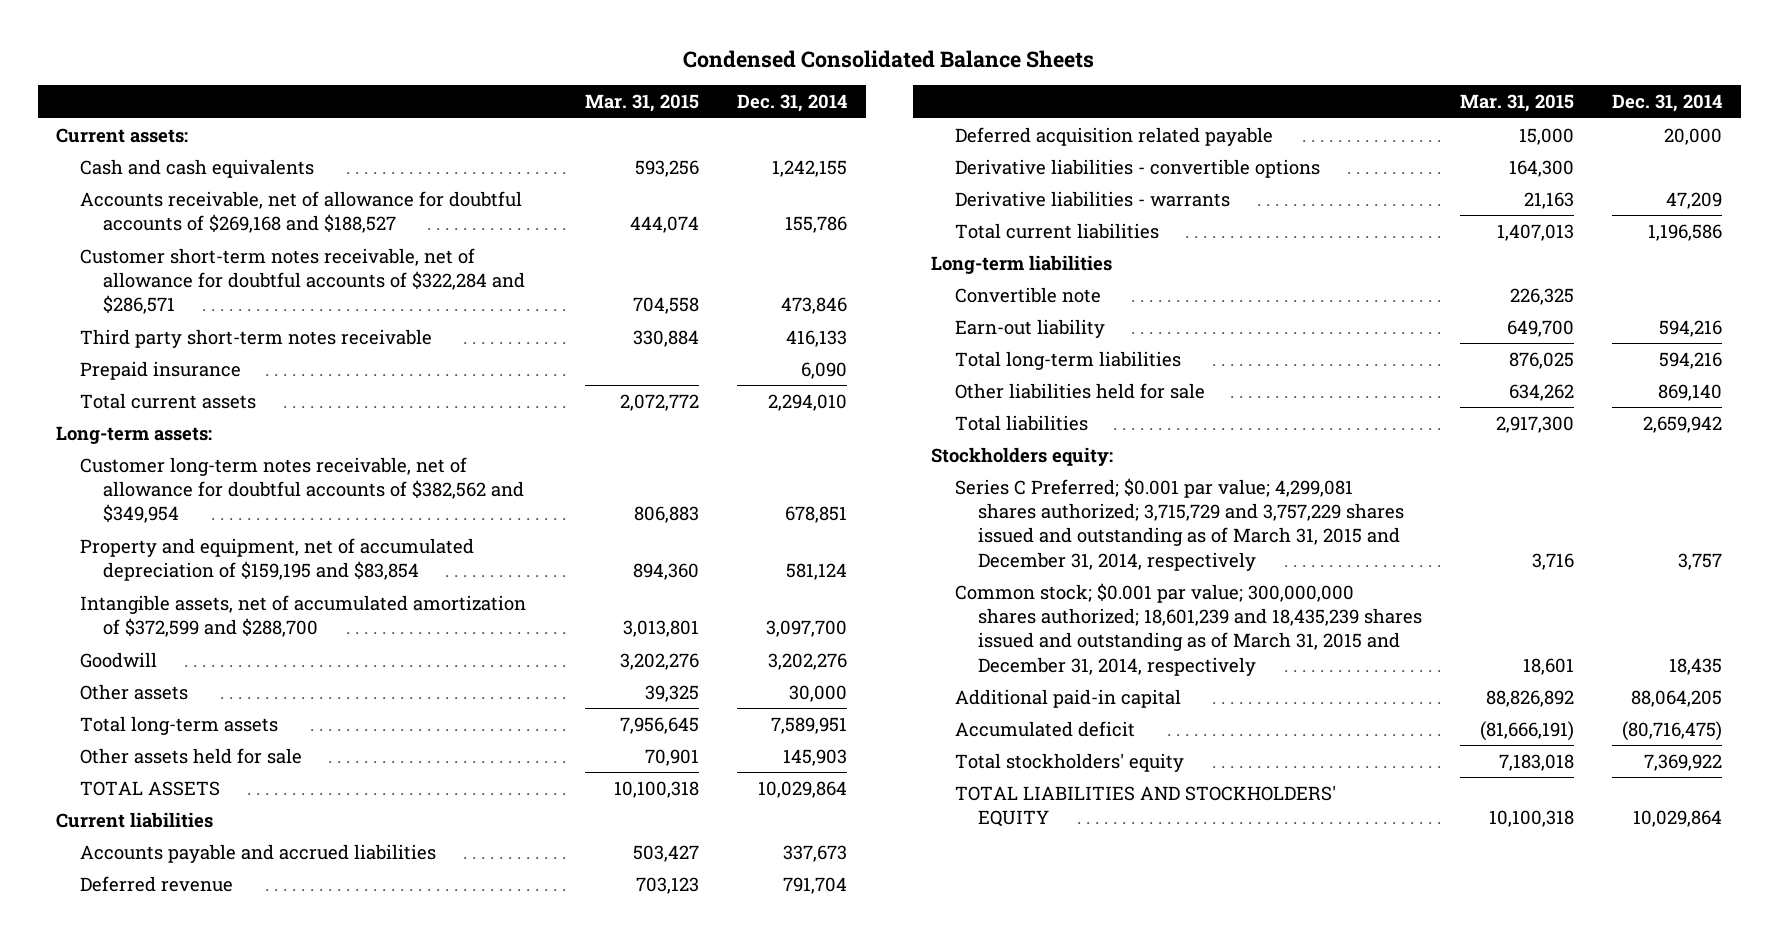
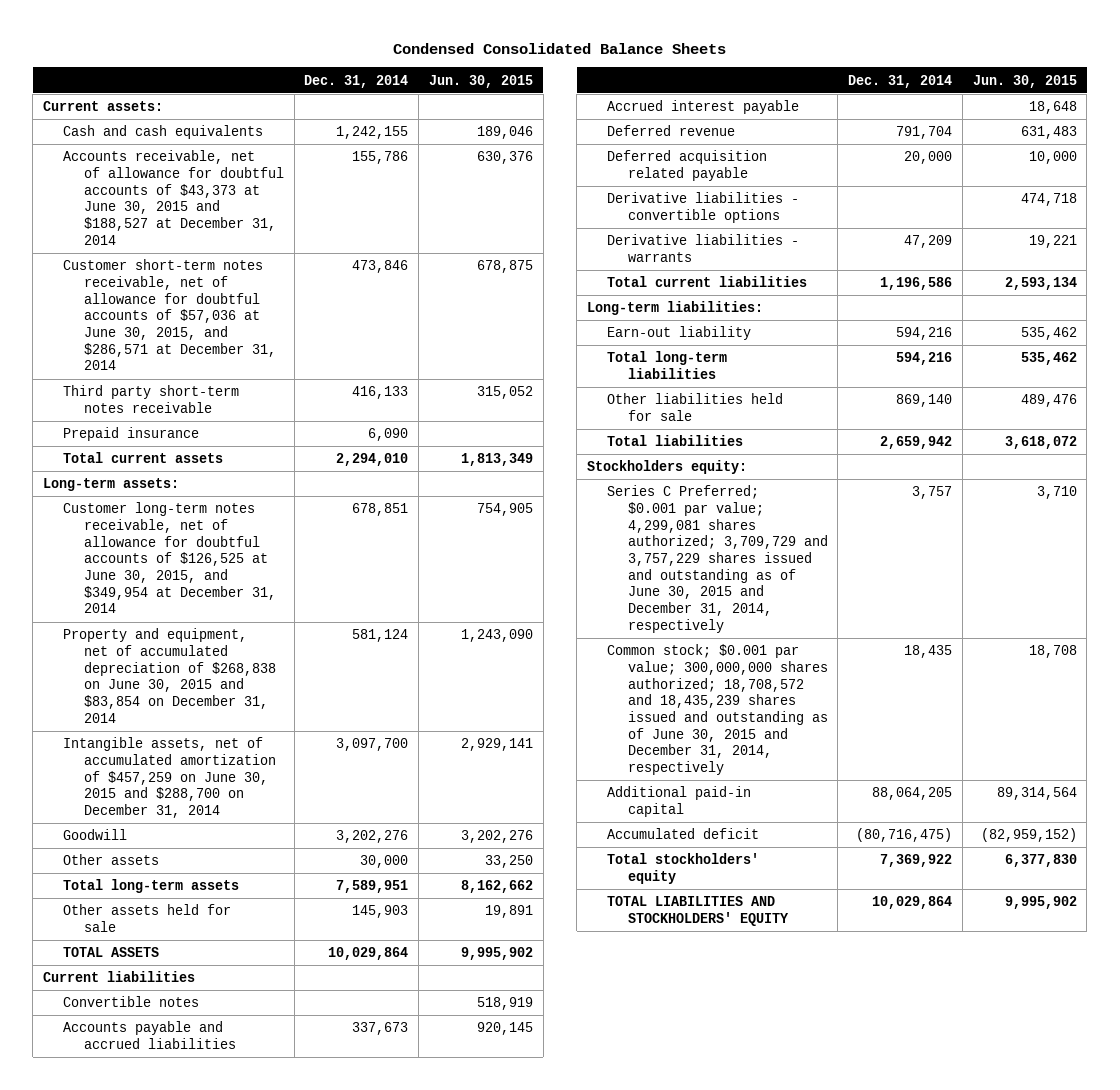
- | Mar. 31, 2015 | Dec. 31, 2014
+ | Dec. 31, 2014 | Jun. 30, 2015
- Accounts receivable, net of allowance for doubtful accounts of $269,168 and $188,527 | 444,074 | 155,786
- Customer short-term notes receivable, net of allowance for doubtful accounts of $322,284 and $286,571 | 704,558 | 473,846
+ Accounts receivable, net of allowance for doubtful accounts of $43,373 at June 30, 2015 and $188,527 at December 31, 2014 | 155,786 | 630,376
+ Customer short-term notes receivable, net of allowance for doubtful accounts of $57,036 at June 30, 2015, and $286,571 at December 31, 2014 | 473,846 | 678,875
- Customer long-term notes receivable, net of allowance for doubtful accounts of $382,562 and $349,954 | 806,883 | 678,851
- Property and equipment, net of accumulated depreciation of $159,195 and $83,854 | 894,360 | 581,124
- Intangible assets, net of accumulated amortization of $372,599 and $288,700 | 3,013,801 | 3,097,700
+ Customer long-term notes receivable, net of allowance for doubtful accounts of $126,525 at June 30, 2015, and $349,954 at December 31, 2014 | 678,851 | 754,905
+ Property and equipment, net of accumulated depreciation of $268,838 on June 30, 2015 and $83,854 on December 31, 2014 | 581,124 | 1,243,090
+ Intangible assets, net of accumulated amortization of $457,259 on June 30, 2015 and $288,700 on December 31, 2014 | 3,097,700 | 2,929,141
+ Convertible notes | | 518,919
+ Accrued interest payable | | 18,648
- Long-term liabilities
- Convertible note | 226,325 |
+ Long-term liabilities:
- Series C Preferred; $0.001 par value; 4,299,081 shares authorized; 3,715,729 and 3,757,229 shares issued and outstanding as of March 31, 2015 and December 31, 2014, respectively | 3,716 | 3,757
- Common stock; $0.001 par value; 300,000,000 shares authorized; 18,601,239 and 18,435,239 shares issued and outstanding as of March 31, 2015 and December 31, 2014, respectively | 18,601 | 18,435
+ Series C Preferred; $0.001 par value; 4,299,081 shares authorized; 3,709,729 and 3,757,229 shares issued and outstanding as of June 30, 2015 and December 31, 2014, respectively | 3,757 | 3,710
+ Common stock; $0.001 par value; 300,000,000 shares authorized; 18,708,572 and 18,435,239 shares issued and outstanding as of June 30, 2015 and December 31, 2014, respectively | 18,435 | 18,708

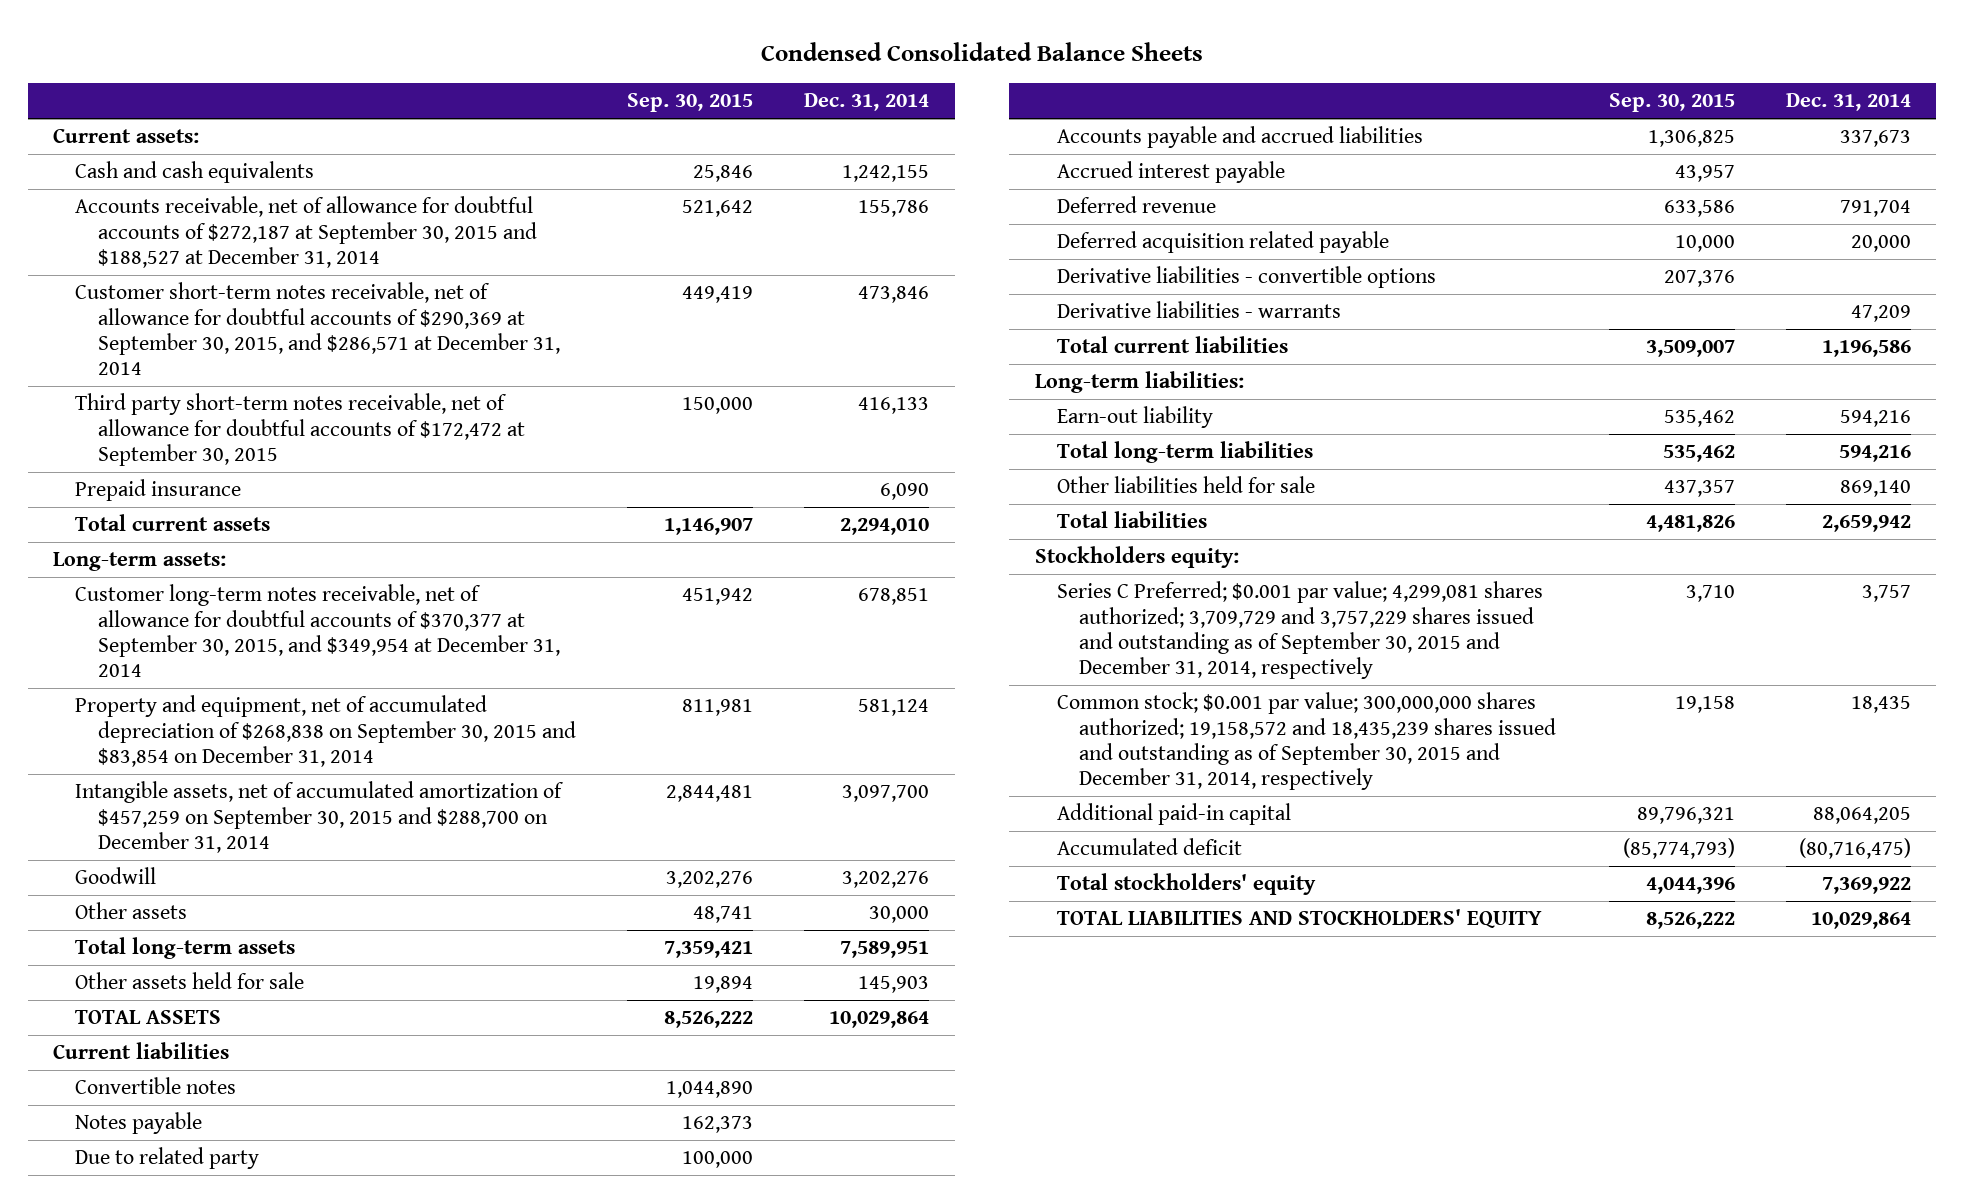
- | Dec. 31, 2014 | Jun. 30, 2015
+ | Sep. 30, 2015 | Dec. 31, 2014
- Accounts receivable, net of allowance for doubtful accounts of $43,373 at June 30, 2015 and $188,527 at December 31, 2014 | 155,786 | 630,376
- Customer short-term notes receivable, net of allowance for doubtful accounts of $57,036 at June 30, 2015, and $286,571 at December 31, 2014 | 473,846 | 678,875
- Third party short-term notes receivable | 416,133 | 315,052
+ Accounts receivable, net of allowance for doubtful accounts of $272,187 at September 30, 2015 and $188,527 at December 31, 2014 | 521,642 | 155,786
+ Customer short-term notes receivable, net of allowance for doubtful accounts of $290,369 at September 30, 2015, and $286,571 at December 31, 2014 | 449,419 | 473,846
+ Third party short-term notes receivable, net of allowance for doubtful accounts of $172,472 at September 30, 2015 | 150,000 | 416,133
- Customer long-term notes receivable, net of allowance for doubtful accounts of $126,525 at June 30, 2015, and $349,954 at December 31, 2014 | 678,851 | 754,905
- Property and equipment, net of accumulated depreciation of $268,838 on June 30, 2015 and $83,854 on December 31, 2014 | 581,124 | 1,243,090
- Intangible assets, net of accumulated amortization of $457,259 on June 30, 2015 and $288,700 on December 31, 2014 | 3,097,700 | 2,929,141
+ Customer long-term notes receivable, net of allowance for doubtful accounts of $370,377 at September 30, 2015, and $349,954 at December 31, 2014 | 451,942 | 678,851
+ Property and equipment, net of accumulated depreciation of $268,838 on September 30, 2015 and $83,854 on December 31, 2014 | 811,981 | 581,124
+ Intangible assets, net of accumulated amortization of $457,259 on September 30, 2015 and $288,700 on December 31, 2014 | 2,844,481 | 3,097,700
+ Notes payable | 162,373 |
+ Due to related party | 100,000 |
- Series C Preferred; $0.001 par value; 4,299,081 shares authorized; 3,709,729 and 3,757,229 shares issued and outstanding as of June 30, 2015 and December 31, 2014, respectively | 3,757 | 3,710
- Common stock; $0.001 par value; 300,000,000 shares authorized; 18,708,572 and 18,435,239 shares issued and outstanding as of June 30, 2015 and December 31, 2014, respectively | 18,435 | 18,708
+ Series C Preferred; $0.001 par value; 4,299,081 shares authorized; 3,709,729 and 3,757,229 shares issued and outstanding as of September 30, 2015 and December 31, 2014, respectively | 3,710 | 3,757
+ Common stock; $0.001 par value; 300,000,000 shares authorized; 19,158,572 and 18,435,239 shares issued and outstanding as of September 30, 2015 and December 31, 2014, respectively | 19,158 | 18,435

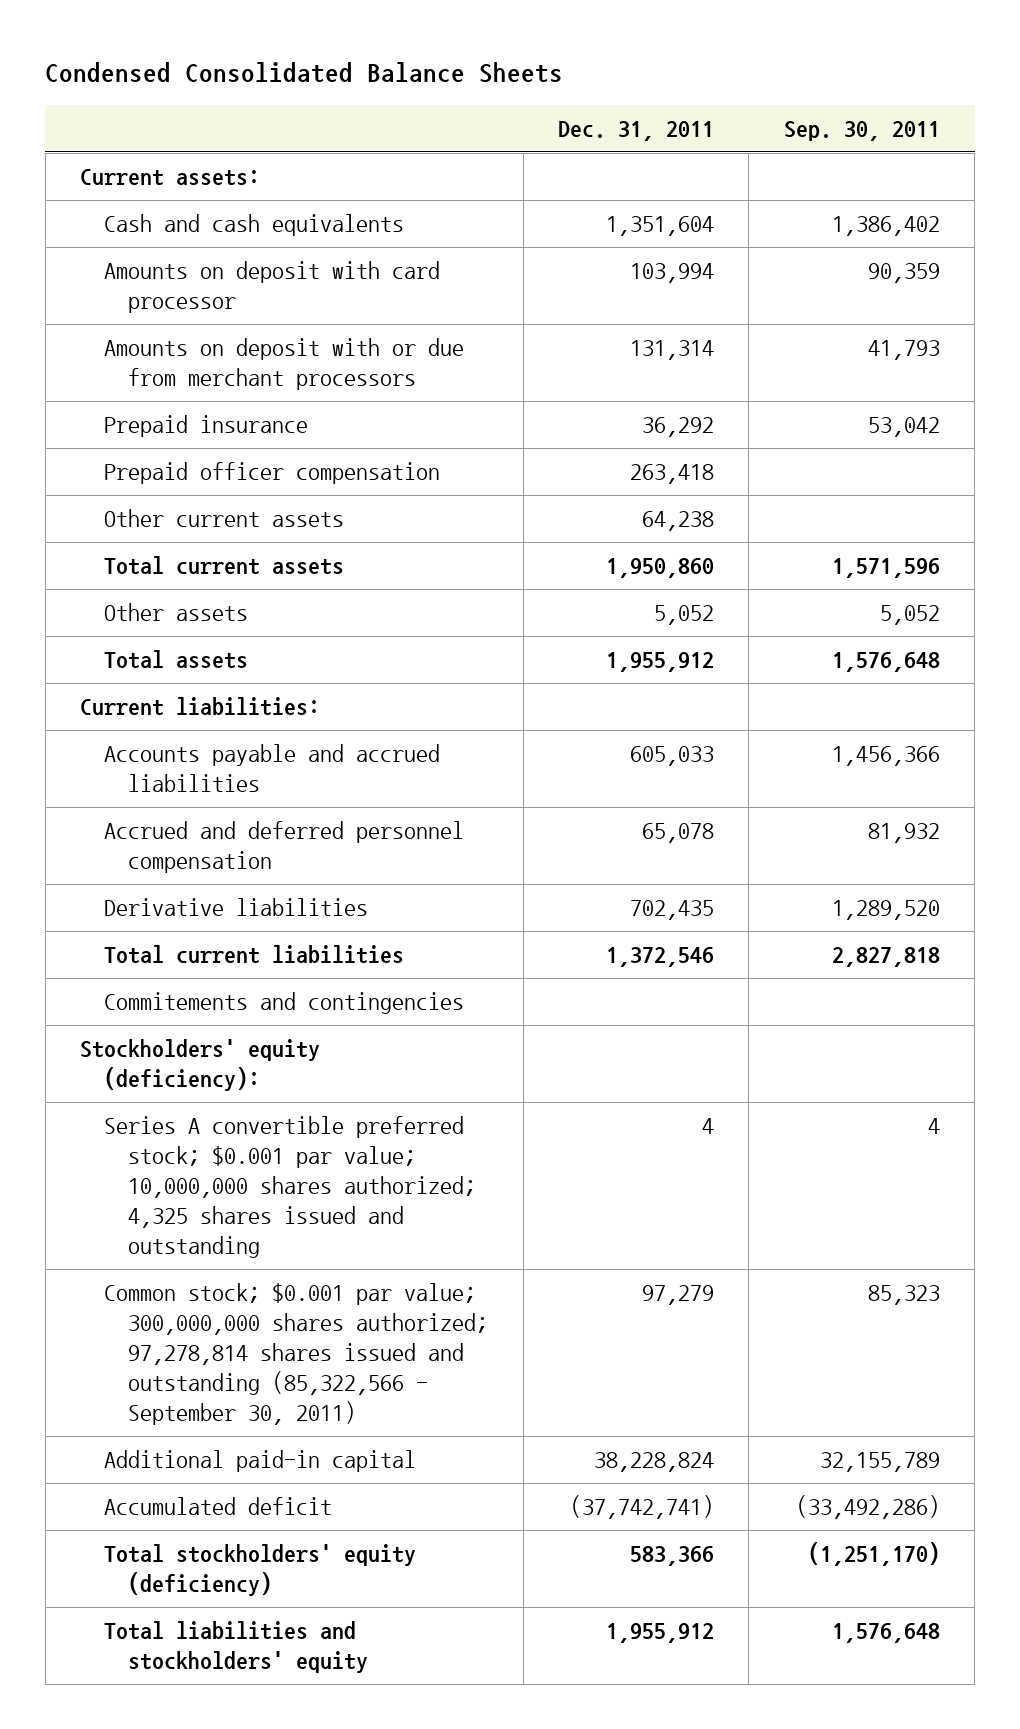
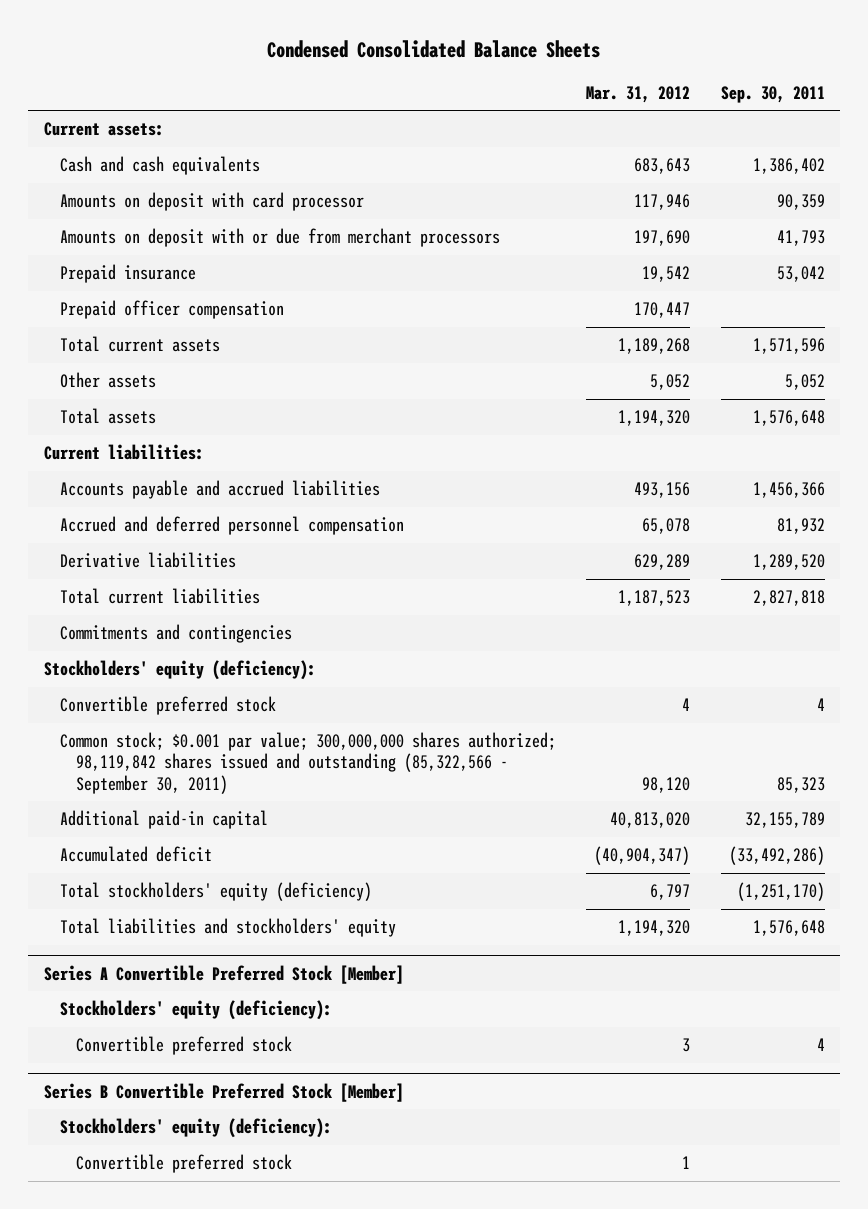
- | Dec. 31, 2011 | Sep. 30, 2011
+ | Mar. 31, 2012 | Sep. 30, 2011
- Other current assets | 64,238 |
- Commitements and contingencies
+ Commitments and contingencies
- Series A convertible preferred stock; $0.001 par value; 10,000,000 shares authorized; 4,325 shares issued and outstanding | 4 | 4
- Common stock; $0.001 par value; 300,000,000 shares authorized; 97,278,814 shares issued and outstanding (85,322,566 - September 30, 2011) | 97,279 | 85,323
+ Convertible preferred stock | 4 | 4
+ Common stock; $0.001 par value; 300,000,000 shares authorized; 98,119,842 shares issued and outstanding (85,322,566 - September 30, 2011) | 98,120 | 85,323
+ Series A Convertible Preferred Stock [Member]
+ Stockholders' equity (deficiency):
+ Convertible preferred stock | 3 | 4
+ Series B Convertible Preferred Stock [Member]
+ Stockholders' equity (deficiency):
+ Convertible preferred stock | 1 |

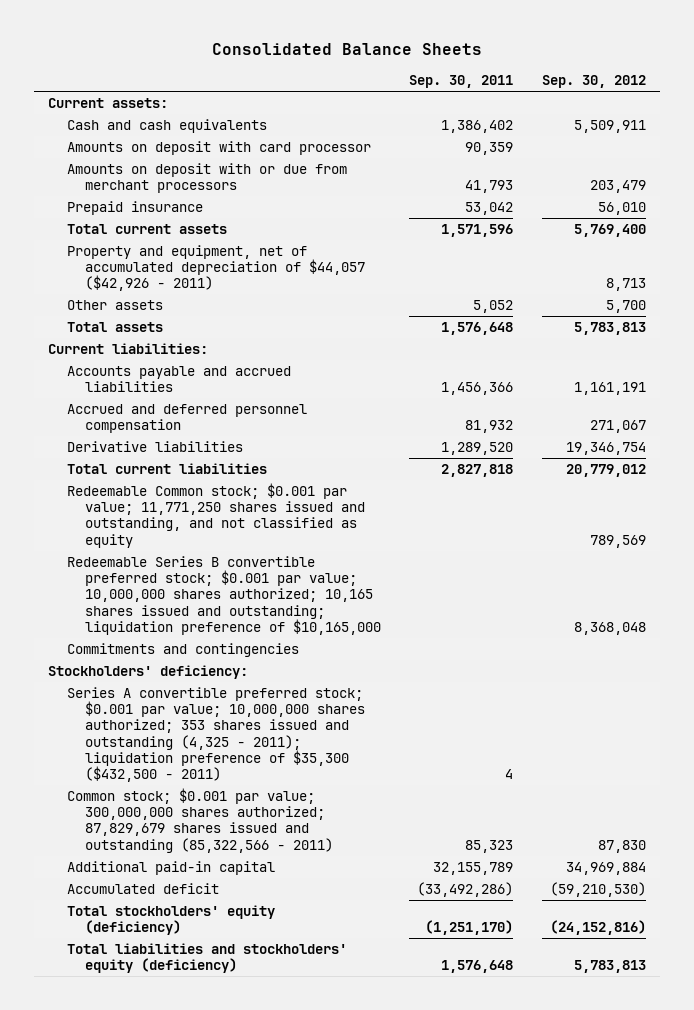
- Condensed Consolidated Balance Sheets
+ Consolidated Balance Sheets
- | Mar. 31, 2012 | Sep. 30, 2011
+ | Sep. 30, 2011 | Sep. 30, 2012
- Prepaid officer compensation | 170,447 |
+ Property and equipment, net of accumulated depreciation of $44,057 ($42,926 - 2011) | | 8,713
+ Redeemable Common stock; $0.001 par value; 11,771,250 shares issued and outstanding, and not classified as equity | | 789,569
+ Redeemable Series B convertible preferred stock; $0.001 par value; 10,000,000 shares authorized; 10,165 shares issued and outstanding; liquidation preference of $10,165,000 | | 8,368,048
- Stockholders' equity (deficiency):
- Convertible preferred stock | 4 | 4
- Common stock; $0.001 par value; 300,000,000 shares authorized; 98,119,842 shares issued and outstanding (85,322,566 - September 30, 2011) | 98,120 | 85,323
+ Stockholders' deficiency:
+ Series A convertible preferred stock; $0.001 par value; 10,000,000 shares authorized; 353 shares issued and outstanding (4,325 - 2011); liquidation preference of $35,300 ($432,500 - 2011) | 4 |
+ Common stock; $0.001 par value; 300,000,000 shares authorized; 87,829,679 shares issued and outstanding (85,322,566 - 2011) | 85,323 | 87,830
- Total liabilities and stockholders' equity | 1,194,320 | 1,576,648
- Series A Convertible Preferred Stock [Member]
- Stockholders' equity (deficiency):
- Convertible preferred stock | 3 | 4
- Series B Convertible Preferred Stock [Member]
- Stockholders' equity (deficiency):
- Convertible preferred stock | 1 |
+ Total liabilities and stockholders' equity (deficiency) | 1,576,648 | 5,783,813

